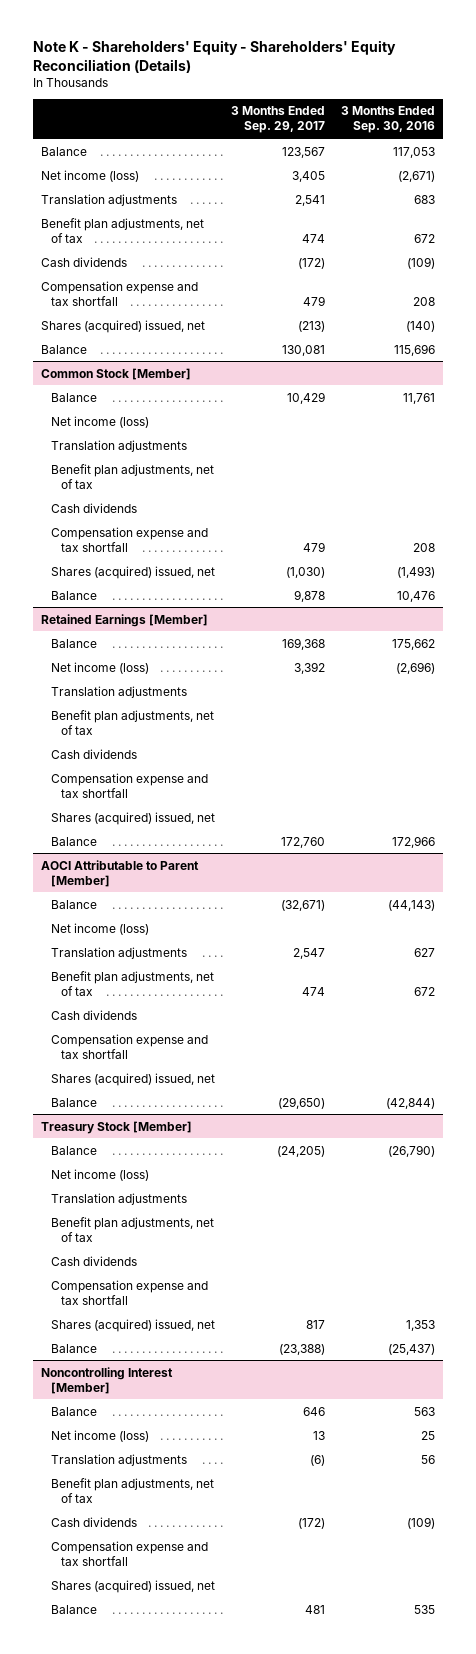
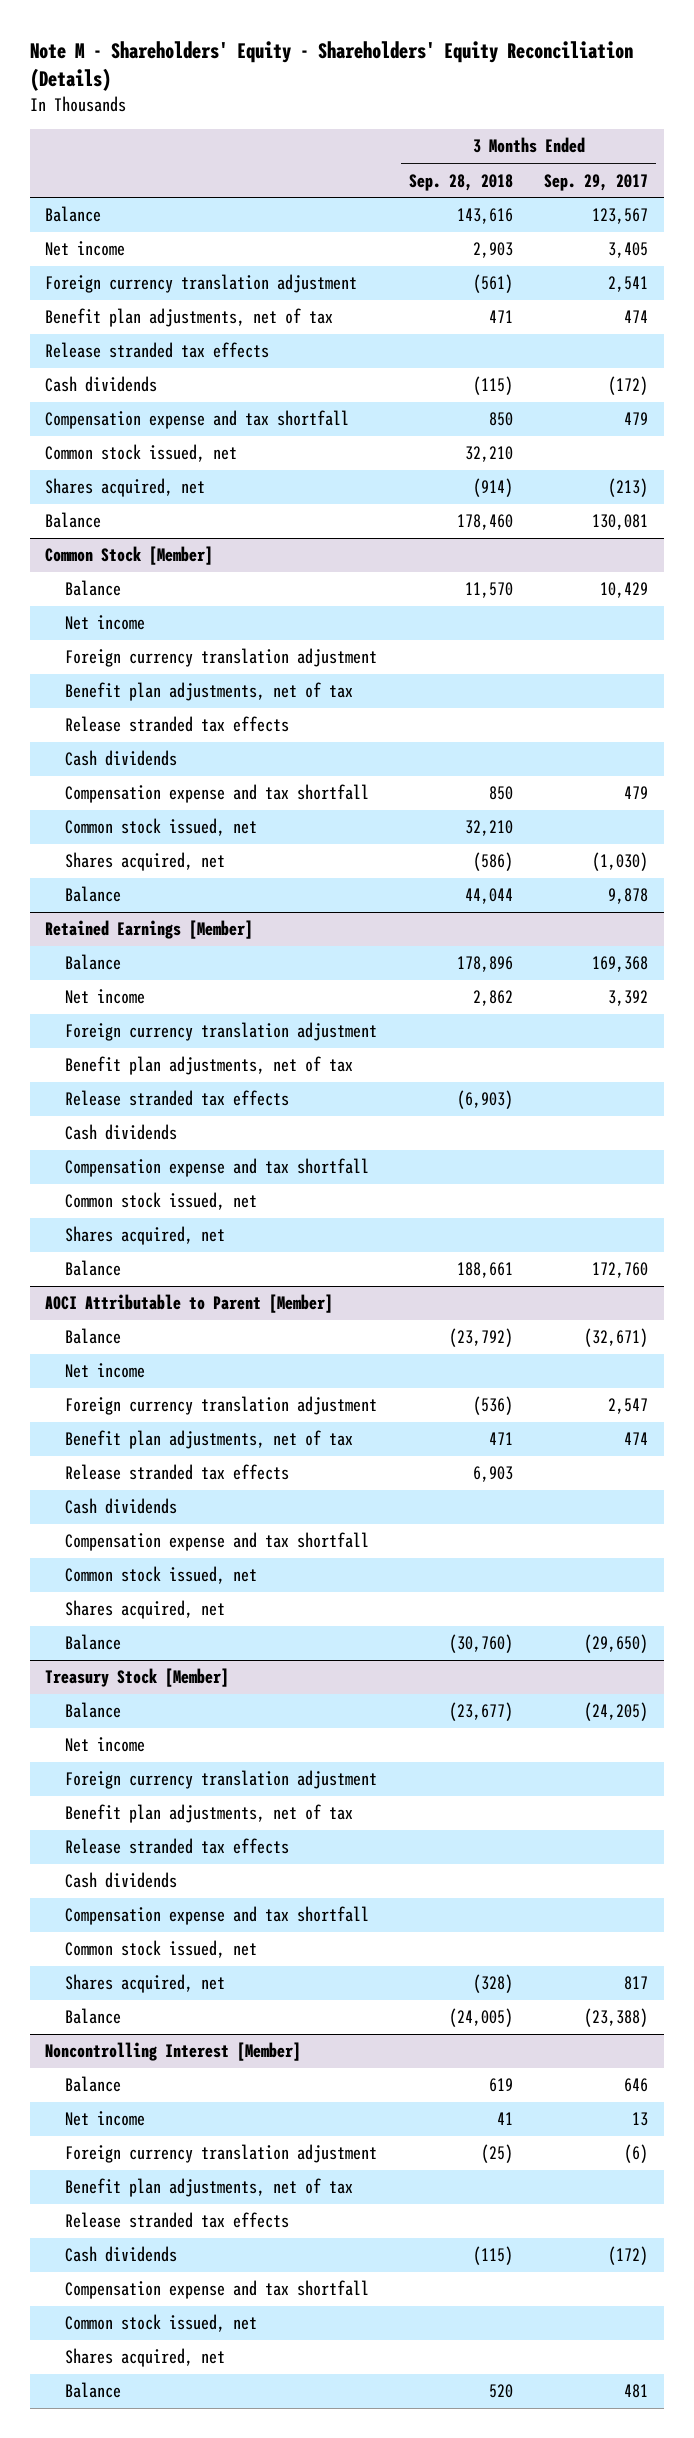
- Note K - Shareholders' Equity - Shareholders' Equity Reconciliation (Details)
+ Note M - Shareholders' Equity - Shareholders' Equity Reconciliation (Details)
- | 3 Months Ended Sep. 29, 2017 | 3 Months Ended Sep. 30, 2016
+ | 3 Months Ended Sep. 28, 2018 | 3 Months Ended Sep. 29, 2017
- Net income (loss) | 3,405 | (2,671)
- Translation adjustments | 2,541 | 683
+ Net income | 2,903 | 3,405
+ Foreign currency translation adjustment | (561) | 2,541
+ Release stranded tax effects
- Shares (acquired) issued, net | (213) | (140)
+ Common stock issued, net | 32,210 |
+ Shares acquired, net | (914) | (213)
@ Common Stock [Member]
- Net income (loss)
- Translation adjustments
+ Net income
+ Foreign currency translation adjustment
+ Release stranded tax effects
- Shares (acquired) issued, net | (1,030) | (1,493)
+ Common stock issued, net | 32,210 |
+ Shares acquired, net | (586) | (1,030)
@ Retained Earnings [Member]
- Net income (loss) | 3,392 | (2,696)
- Translation adjustments
+ Net income | 2,862 | 3,392
+ Foreign currency translation adjustment
+ Release stranded tax effects | (6,903) |
- Shares (acquired) issued, net
+ Common stock issued, net
+ Shares acquired, net
@ AOCI Attributable to Parent [Member]
- Net income (loss)
- Translation adjustments | 2,547 | 627
+ Net income
+ Foreign currency translation adjustment | (536) | 2,547
+ Release stranded tax effects | 6,903 |
- Shares (acquired) issued, net
+ Common stock issued, net
+ Shares acquired, net
@ Treasury Stock [Member]
- Net income (loss)
- Translation adjustments
+ Net income
+ Foreign currency translation adjustment
+ Release stranded tax effects
- Shares (acquired) issued, net | 817 | 1,353
+ Common stock issued, net
+ Shares acquired, net | (328) | 817
@ Noncontrolling Interest [Member]
- Net income (loss) | 13 | 25
- Translation adjustments | (6) | 56
+ Net income | 41 | 13
+ Foreign currency translation adjustment | (25) | (6)
+ Release stranded tax effects
- Shares (acquired) issued, net
+ Common stock issued, net
+ Shares acquired, net

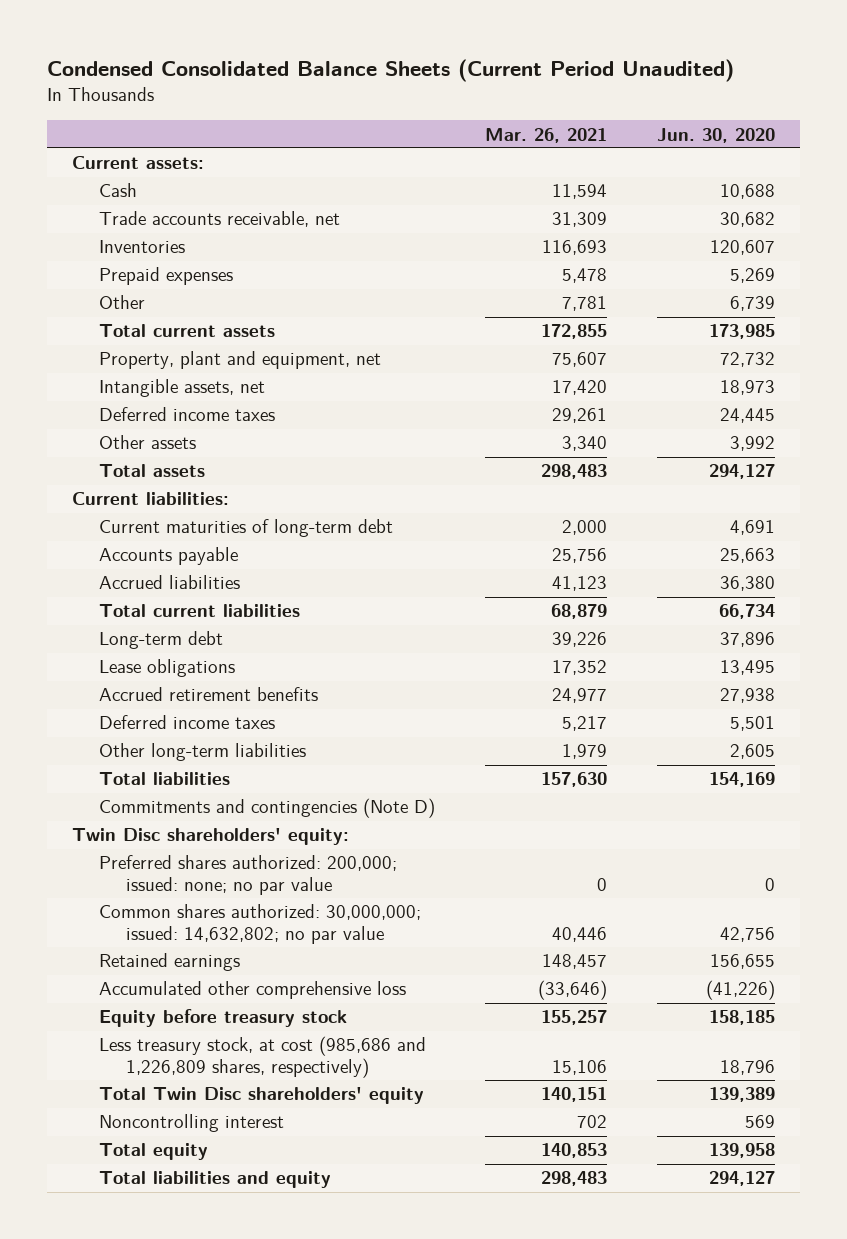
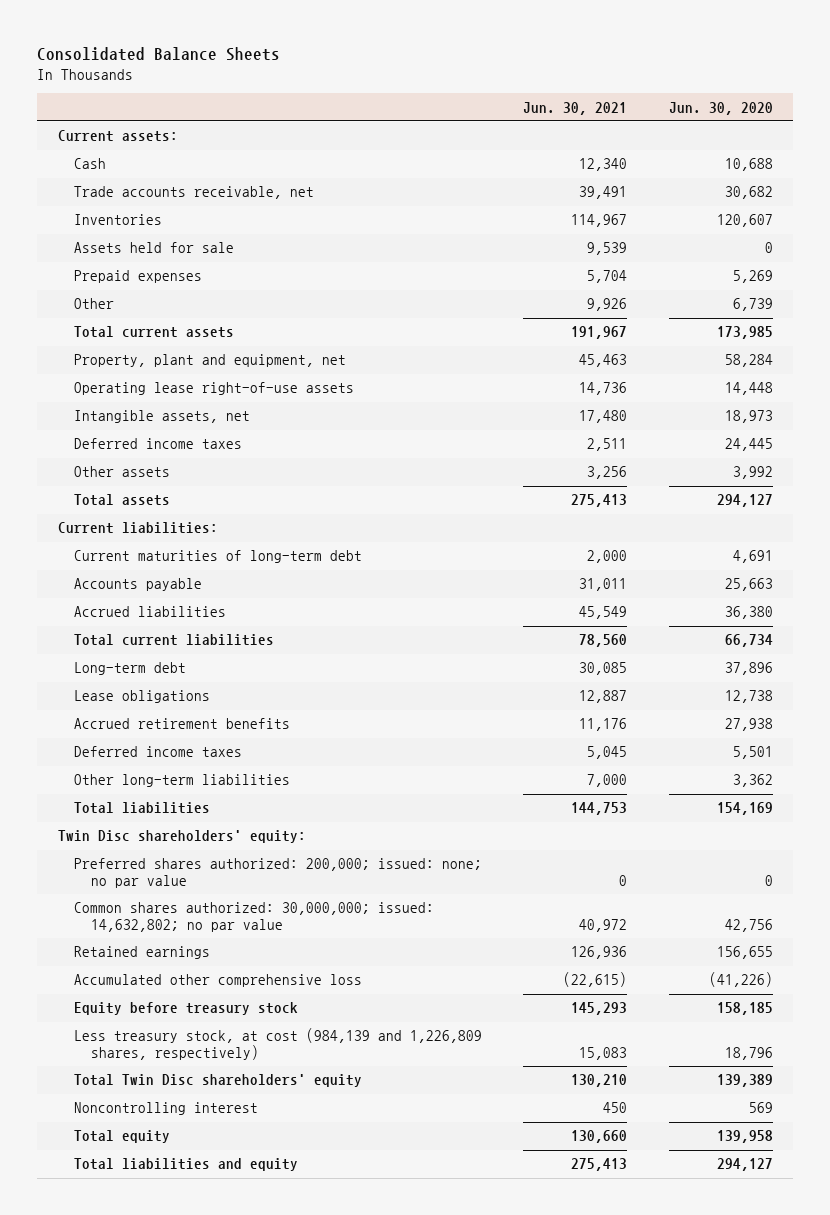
- Condensed Consolidated Balance Sheets (Current Period Unaudited)
+ Consolidated Balance Sheets
- | Mar. 26, 2021 | Jun. 30, 2020
+ | Jun. 30, 2021 | Jun. 30, 2020
+ Assets held for sale | 9,539 | 0
- Property, plant and equipment, net | 75,607 | 72,732
+ Property, plant and equipment, net | 45,463 | 58,284
+ Operating lease right-of-use assets | 14,736 | 14,448
- Lease obligations | 17,352 | 13,495
+ Lease obligations | 12,887 | 12,738
- Other long-term liabilities | 1,979 | 2,605
+ Other long-term liabilities | 7,000 | 3,362
- Commitments and contingencies (Note D)
- Less treasury stock, at cost (985,686 and 1,226,809 shares, respectively) | 15,106 | 18,796
+ Less treasury stock, at cost (984,139 and 1,226,809 shares, respectively) | 15,083 | 18,796

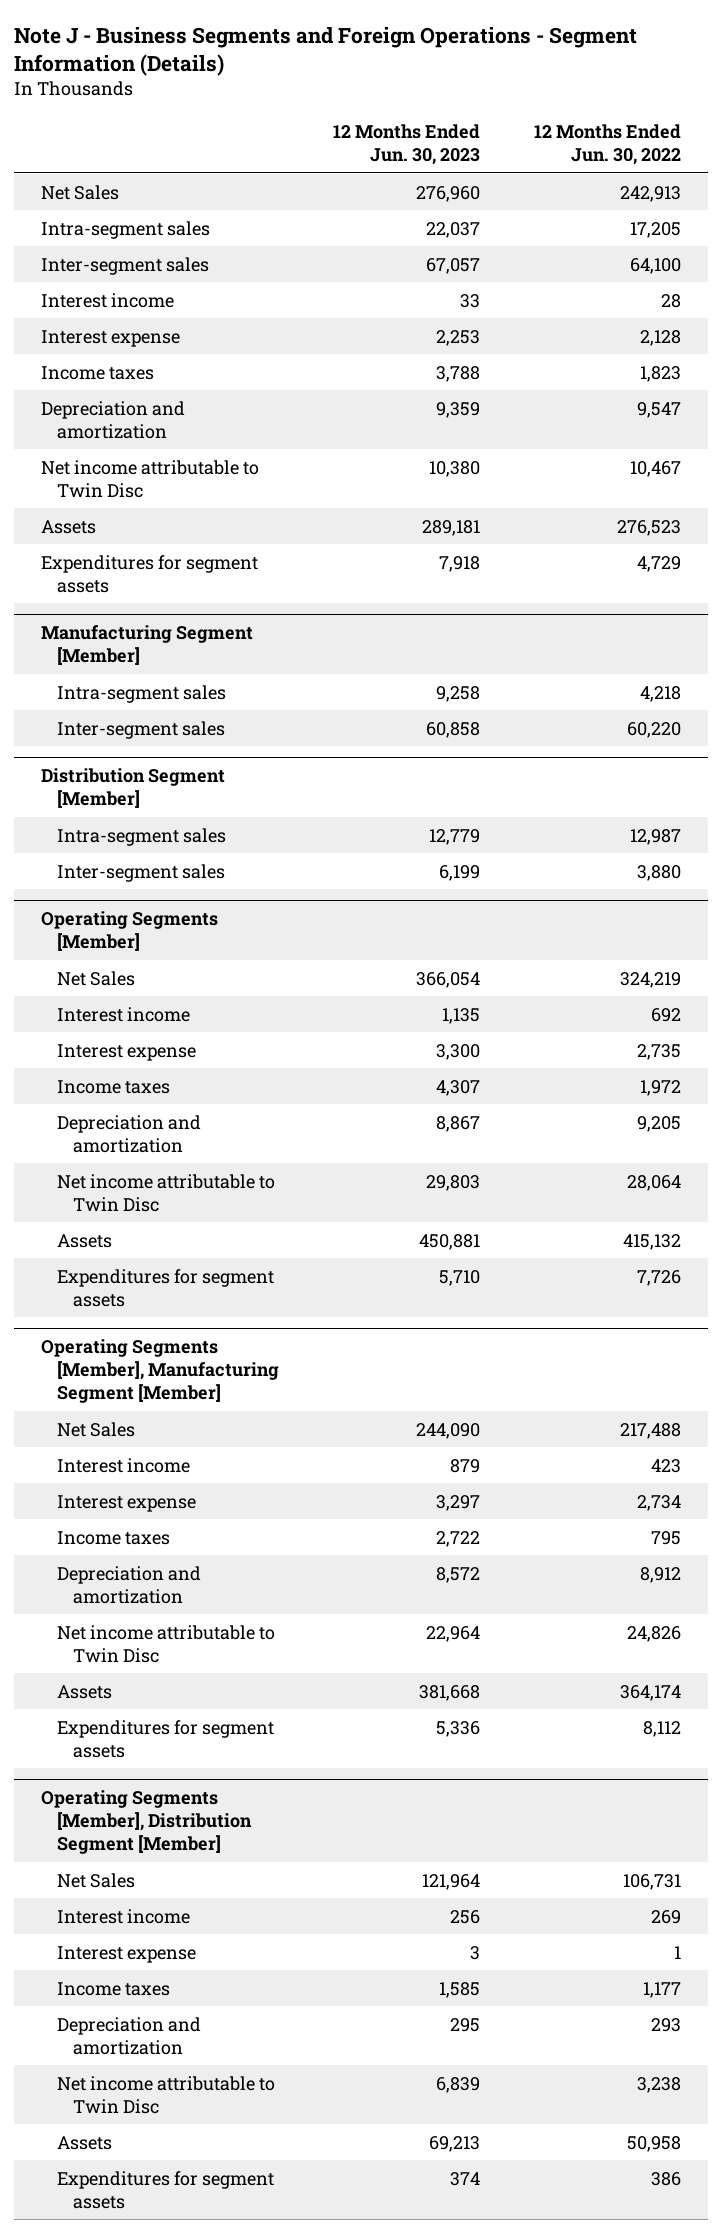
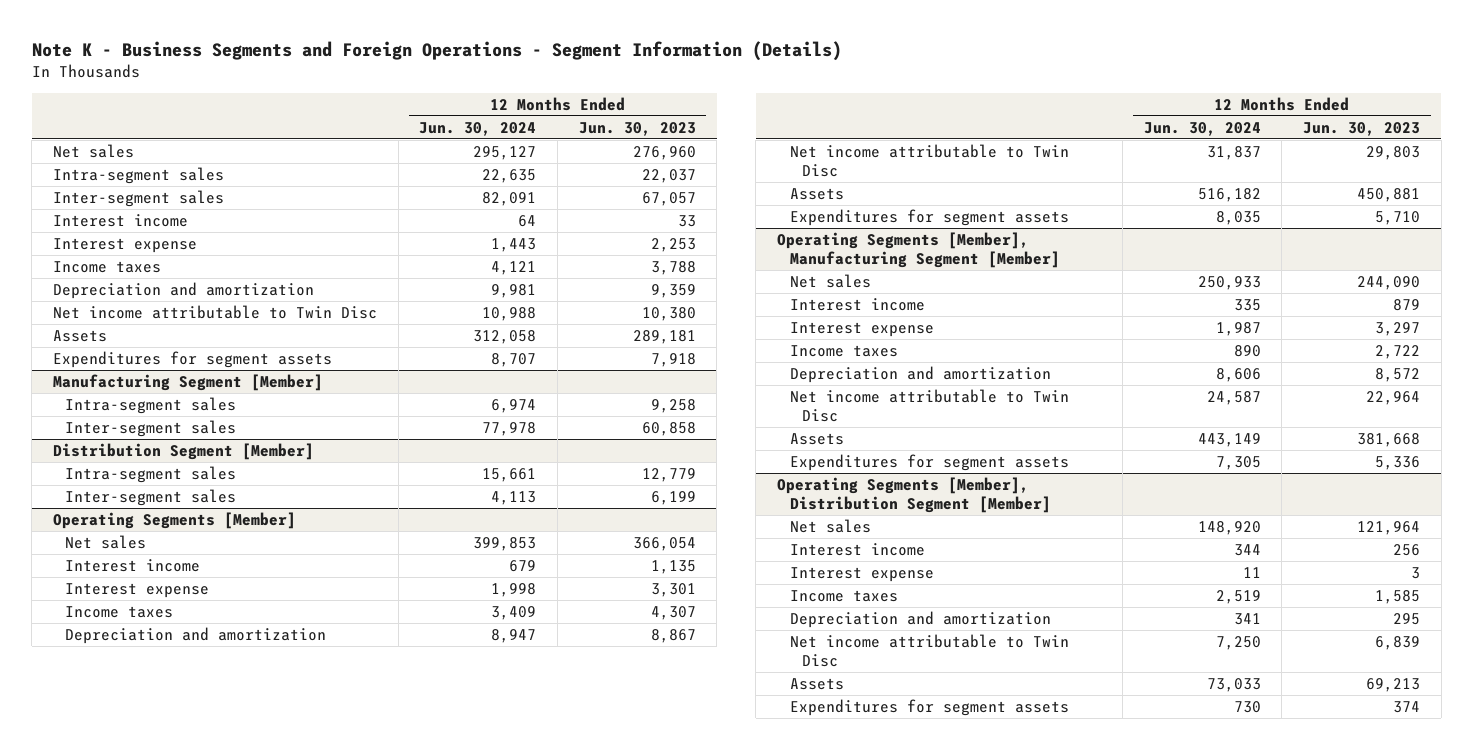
- Note J - Business Segments and Foreign Operations - Segment Information (Details)
+ Note K - Business Segments and Foreign Operations - Segment Information (Details)
- | 12 Months Ended Jun. 30, 2023 | 12 Months Ended Jun. 30, 2022
+ | 12 Months Ended Jun. 30, 2024 | 12 Months Ended Jun. 30, 2023
- Net Sales | 276,960 | 242,913
+ Net sales | 295,127 | 276,960
@ Operating Segments [Member]
- Net Sales | 366,054 | 324,219
+ Net sales | 399,853 | 366,054
- Interest expense | 3,300 | 2,735
+ Interest expense | 1,998 | 3,301
@ Operating Segments [Member], Manufacturing Segment [Member]
- Net Sales | 244,090 | 217,488
+ Net sales | 250,933 | 244,090
@ Operating Segments [Member], Distribution Segment [Member]
- Net Sales | 121,964 | 106,731
+ Net sales | 148,920 | 121,964

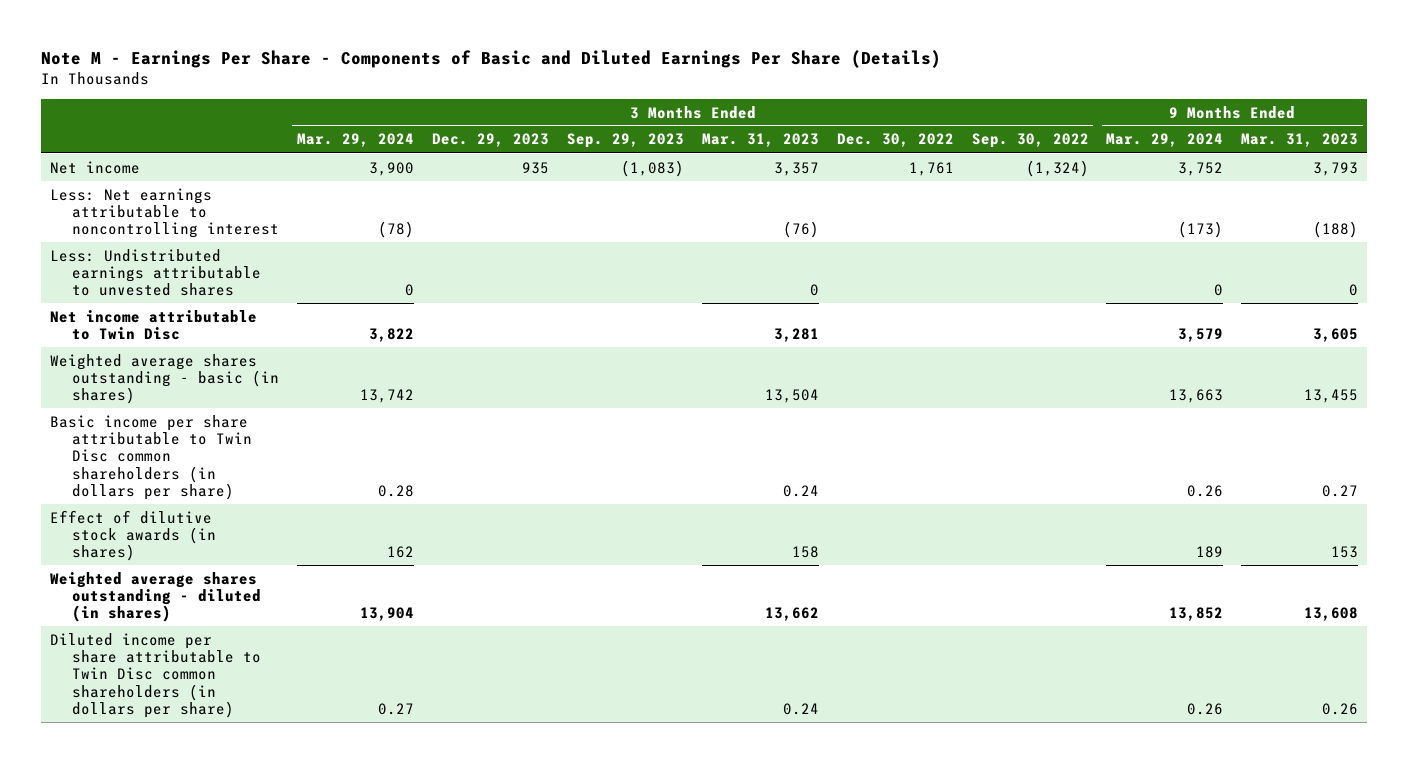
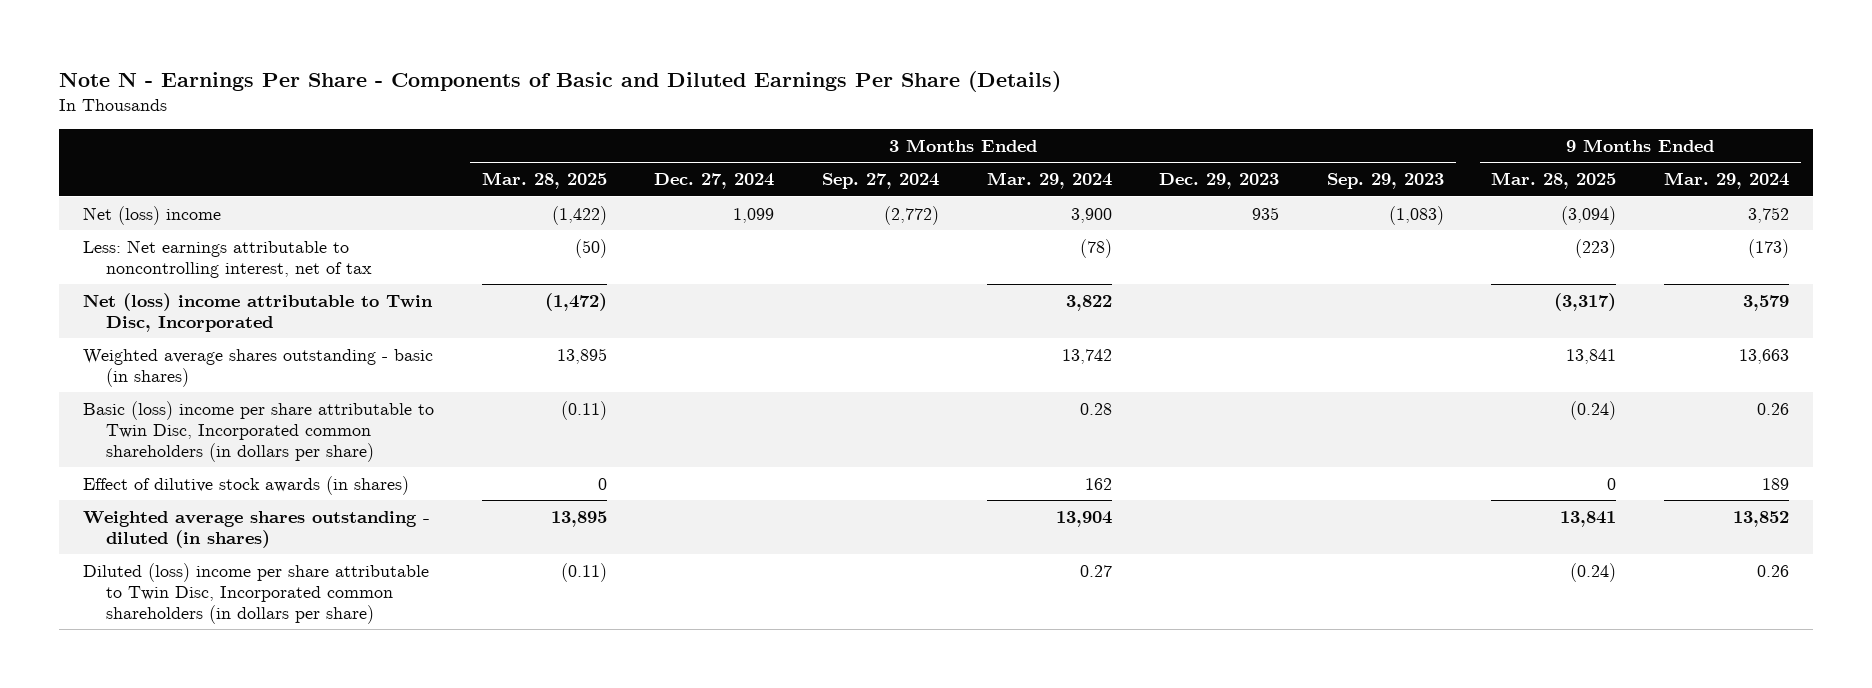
- Note M - Earnings Per Share - Components of Basic and Diluted Earnings Per Share (Details)
+ Note N - Earnings Per Share - Components of Basic and Diluted Earnings Per Share (Details)
- | 3 Months Ended Mar. 29, 2024 | 3 Months Ended Dec. 29, 2023 | 3 Months Ended Sep. 29, 2023 | 3 Months Ended Mar. 31, 2023 | 3 Months Ended Dec. 30, 2022 | 3 Months Ended Sep. 30, 2022 | 9 Months Ended Mar. 29, 2024 | 9 Months Ended Mar. 31, 2023
+ | 3 Months Ended Mar. 28, 2025 | 3 Months Ended Dec. 27, 2024 | 3 Months Ended Sep. 27, 2024 | 3 Months Ended Mar. 29, 2024 | 3 Months Ended Dec. 29, 2023 | 3 Months Ended Sep. 29, 2023 | 9 Months Ended Mar. 28, 2025 | 9 Months Ended Mar. 29, 2024
- Net income | 3,900 | 935 | (1,083) | 3,357 | 1,761 | (1,324) | 3,752 | 3,793
- Less: Net earnings attributable to noncontrolling interest | (78) | | | (76) | | | (173) | (188)
- Less: Undistributed earnings attributable to unvested shares | 0 | | | 0 | | | 0 | 0
- Net income attributable to Twin Disc | 3,822 | | | 3,281 | | | 3,579 | 3,605
+ Net (loss) income | (1,422) | 1,099 | (2,772) | 3,900 | 935 | (1,083) | (3,094) | 3,752
+ Less: Net earnings attributable to noncontrolling interest, net of tax | (50) | | | (78) | | | (223) | (173)
+ Net (loss) income attributable to Twin Disc, Incorporated | (1,472) | | | 3,822 | | | (3,317) | 3,579
- Basic income per share attributable to Twin Disc common shareholders (in dollars per share) | 0.28 | | | 0.24 | | | 0.26 | 0.27
+ Basic (loss) income per share attributable to Twin Disc, Incorporated common shareholders (in dollars per share) | (0.11) | | | 0.28 | | | (0.24) | 0.26
- Diluted income per share attributable to Twin Disc common shareholders (in dollars per share) | 0.27 | | | 0.24 | | | 0.26 | 0.26
+ Diluted (loss) income per share attributable to Twin Disc, Incorporated common shareholders (in dollars per share) | (0.11) | | | 0.27 | | | (0.24) | 0.26

